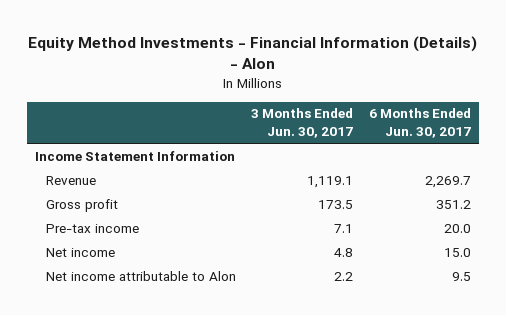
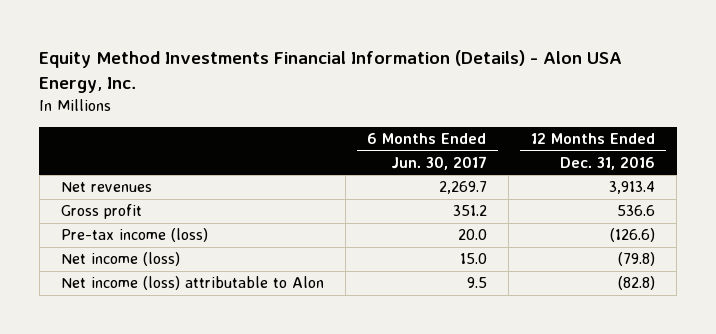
- Equity Method Investments - Financial Information (Details) - Alon
+ Equity Method Investments Financial Information (Details) - Alon USA Energy, Inc.
- | 3 Months Ended Jun. 30, 2017 | 6 Months Ended Jun. 30, 2017
+ | 6 Months Ended Jun. 30, 2017 | 12 Months Ended Dec. 31, 2016
- Income Statement Information
- Revenue | 1,119.1 | 2,269.7
+ Net revenues | 2,269.7 | 3,913.4
- Pre-tax income | 7.1 | 20.0
- Net income | 4.8 | 15.0
- Net income attributable to Alon | 2.2 | 9.5
+ Pre-tax income (loss) | 20.0 | (126.6)
+ Net income (loss) | 15.0 | (79.8)
+ Net income (loss) attributable to Alon | 9.5 | (82.8)

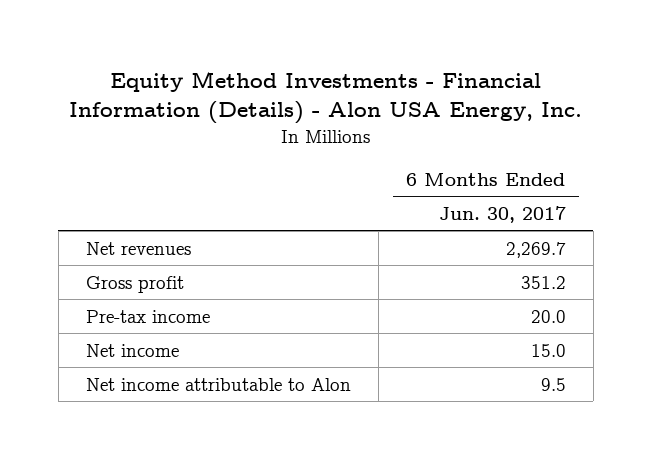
- Equity Method Investments Financial Information (Details) - Alon USA Energy, Inc.
+ Equity Method Investments - Financial Information (Details) - Alon USA Energy, Inc.
- | 6 Months Ended Jun. 30, 2017 | 12 Months Ended Dec. 31, 2016
+ | 6 Months Ended Jun. 30, 2017
- Pre-tax income (loss) | 20.0 | (126.6)
- Net income (loss) | 15.0 | (79.8)
- Net income (loss) attributable to Alon | 9.5 | (82.8)
+ Pre-tax income | 20.0
+ Net income | 15.0
+ Net income attributable to Alon | 9.5

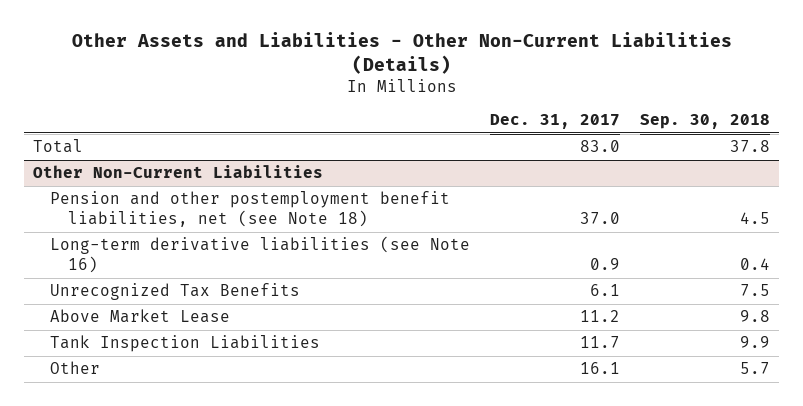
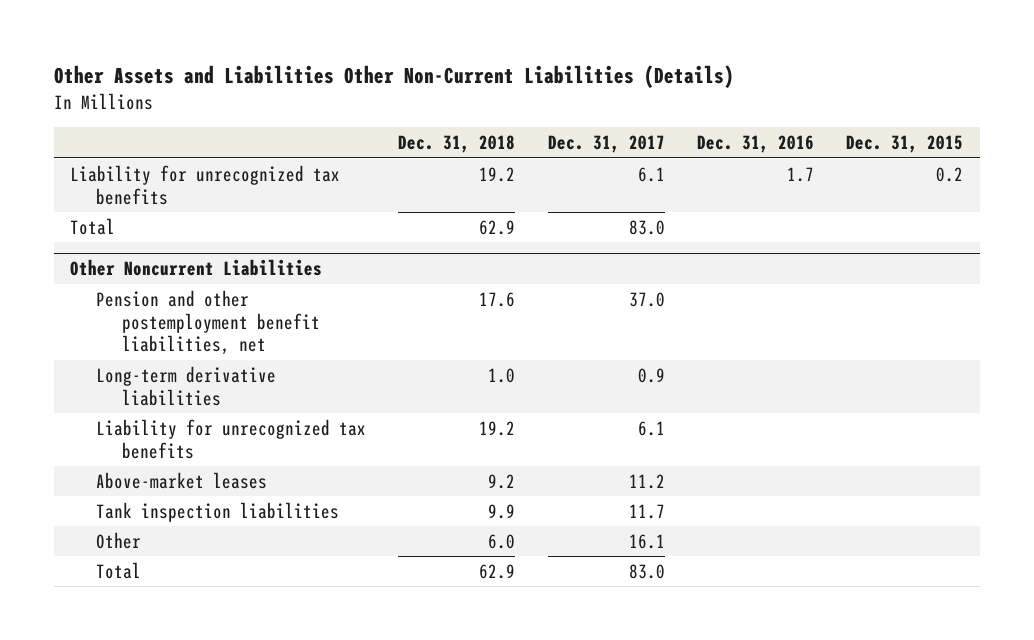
- Other Assets and Liabilities - Other Non-Current Liabilities (Details)
+ Other Assets and Liabilities Other Non-Current Liabilities (Details)
- | Dec. 31, 2017 | Sep. 30, 2018
+ | Dec. 31, 2018 | Dec. 31, 2017 | Dec. 31, 2016 | Dec. 31, 2015
+ Liability for unrecognized tax benefits | 19.2 | 6.1 | 1.7 | 0.2
- Other Non-Current Liabilities
- Pension and other postemployment benefit liabilities, net (see Note 18) | 37.0 | 4.5
- Long-term derivative liabilities (see Note 16) | 0.9 | 0.4
- Unrecognized Tax Benefits | 6.1 | 7.5
- Above Market Lease | 11.2 | 9.8
- Tank Inspection Liabilities | 11.7 | 9.9
+ Other Noncurrent Liabilities
+ Pension and other postemployment benefit liabilities, net | 17.6 | 37.0 | |
+ Long-term derivative liabilities | 1.0 | 0.9 | |
+ Liability for unrecognized tax benefits | 19.2 | 6.1 | |
+ Above-market leases | 9.2 | 11.2 | |
+ Tank inspection liabilities | 9.9 | 11.7 | |
+ Total | 62.9 | 83.0 | |

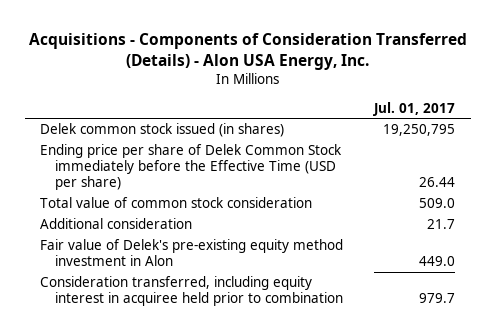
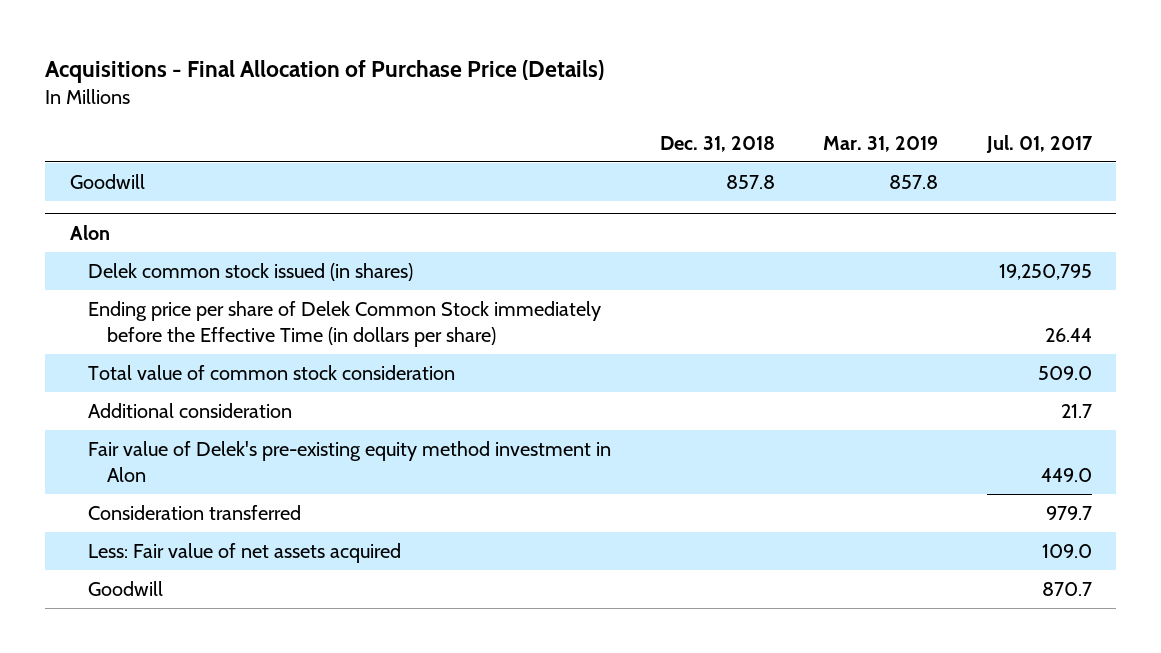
- Acquisitions - Components of Consideration Transferred (Details) - Alon USA Energy, Inc.
+ Acquisitions - Final Allocation of Purchase Price (Details)
- | Jul. 01, 2017
+ | Dec. 31, 2018 | Mar. 31, 2019 | Jul. 01, 2017
+ Goodwill | 857.8 | 857.8 |
+ Alon
- Ending price per share of Delek Common Stock immediately before the Effective Time (USD per share) | 26.44
+ Ending price per share of Delek Common Stock immediately before the Effective Time (in dollars per share) | | | 26.44
- Consideration transferred, including equity interest in acquiree held prior to combination | 979.7
+ Consideration transferred | | | 979.7
+ Less: Fair value of net assets acquired | | | 109.0
+ Goodwill | | | 870.7

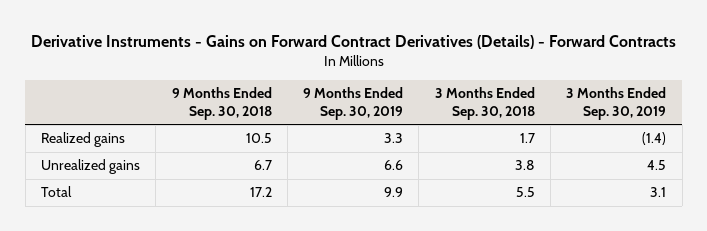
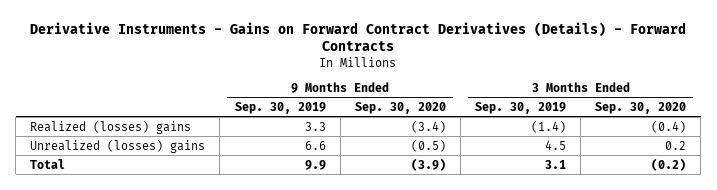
- | 9 Months Ended Sep. 30, 2018 | 9 Months Ended Sep. 30, 2019 | 3 Months Ended Sep. 30, 2018 | 3 Months Ended Sep. 30, 2019
+ | 9 Months Ended Sep. 30, 2019 | 9 Months Ended Sep. 30, 2020 | 3 Months Ended Sep. 30, 2019 | 3 Months Ended Sep. 30, 2020
- Realized gains | 10.5 | 3.3 | 1.7 | (1.4)
- Unrealized gains | 6.7 | 6.6 | 3.8 | 4.5
+ Realized (losses) gains | 3.3 | (3.4) | (1.4) | (0.4)
+ Unrealized (losses) gains | 6.6 | (0.5) | 4.5 | 0.2

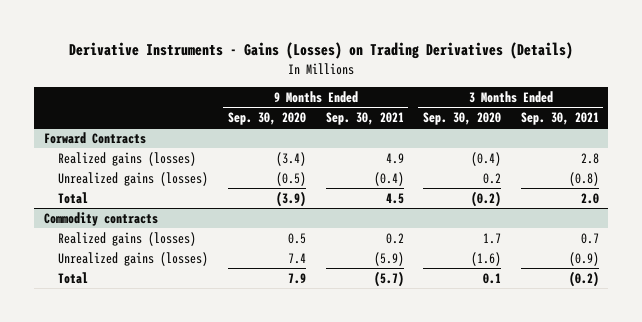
- Derivative Instruments - Gains on Forward Contract Derivatives (Details) - Forward Contracts
+ Derivative Instruments - Gains (Losses) on Trading Derivatives (Details)
- | 9 Months Ended Sep. 30, 2019 | 9 Months Ended Sep. 30, 2020 | 3 Months Ended Sep. 30, 2019 | 3 Months Ended Sep. 30, 2020
+ | 9 Months Ended Sep. 30, 2020 | 9 Months Ended Sep. 30, 2021 | 3 Months Ended Sep. 30, 2020 | 3 Months Ended Sep. 30, 2021
- Realized (losses) gains | 3.3 | (3.4) | (1.4) | (0.4)
- Unrealized (losses) gains | 6.6 | (0.5) | 4.5 | 0.2
+ Forward Contracts
+ Realized gains (losses) | (3.4) | 4.9 | (0.4) | 2.8
+ Unrealized gains (losses) | (0.5) | (0.4) | 0.2 | (0.8)
+ Commodity contracts
+ Realized gains (losses) | 0.5 | 0.2 | 1.7 | 0.7
+ Unrealized gains (losses) | 7.4 | (5.9) | (1.6) | (0.9)
+ Total | 7.9 | (5.7) | 0.1 | (0.2)

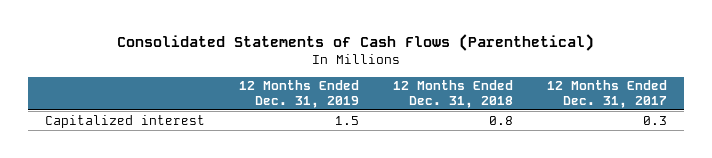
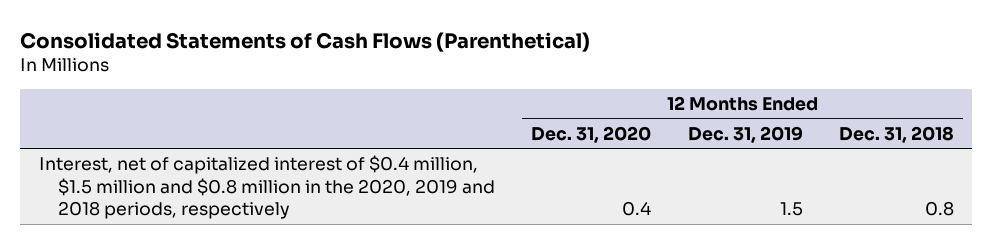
- | 12 Months Ended Dec. 31, 2019 | 12 Months Ended Dec. 31, 2018 | 12 Months Ended Dec. 31, 2017
+ | 12 Months Ended Dec. 31, 2020 | 12 Months Ended Dec. 31, 2019 | 12 Months Ended Dec. 31, 2018
- Capitalized interest | 1.5 | 0.8 | 0.3
+ Interest, net of capitalized interest of $0.4 million, $1.5 million and $0.8 million in the 2020, 2019 and 2018 periods, respectively | 0.4 | 1.5 | 0.8

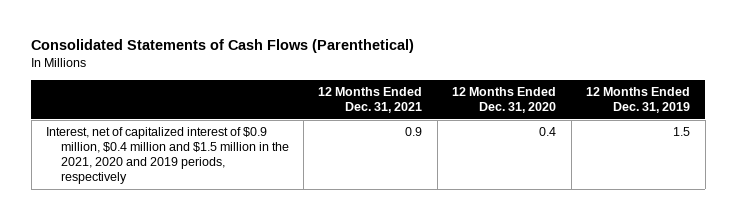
- | 12 Months Ended Dec. 31, 2020 | 12 Months Ended Dec. 31, 2019 | 12 Months Ended Dec. 31, 2018
+ | 12 Months Ended Dec. 31, 2021 | 12 Months Ended Dec. 31, 2020 | 12 Months Ended Dec. 31, 2019
- Interest, net of capitalized interest of $0.4 million, $1.5 million and $0.8 million in the 2020, 2019 and 2018 periods, respectively | 0.4 | 1.5 | 0.8
+ Interest, net of capitalized interest of $0.9 million, $0.4 million and $1.5 million in the 2021, 2020 and 2019 periods, respectively | 0.9 | 0.4 | 1.5

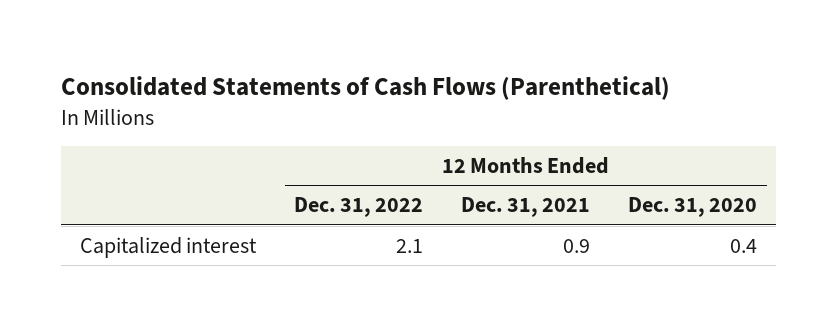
- | 12 Months Ended Dec. 31, 2021 | 12 Months Ended Dec. 31, 2020 | 12 Months Ended Dec. 31, 2019
+ | 12 Months Ended Dec. 31, 2022 | 12 Months Ended Dec. 31, 2021 | 12 Months Ended Dec. 31, 2020
- Interest, net of capitalized interest of $0.9 million, $0.4 million and $1.5 million in the 2021, 2020 and 2019 periods, respectively | 0.9 | 0.4 | 1.5
+ Capitalized interest | 2.1 | 0.9 | 0.4

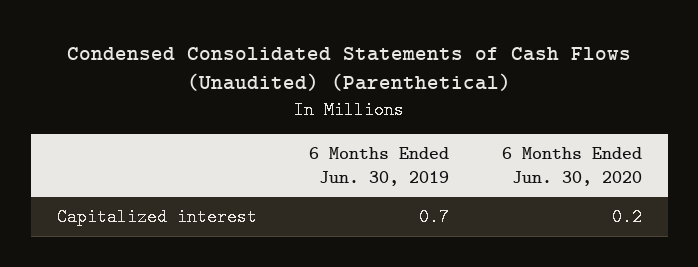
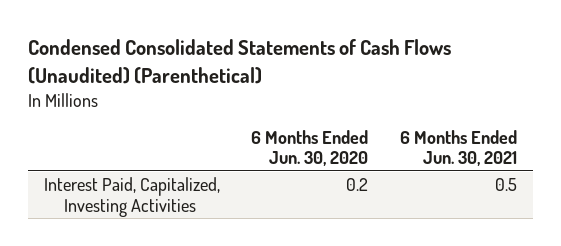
- | 6 Months Ended Jun. 30, 2019 | 6 Months Ended Jun. 30, 2020
+ | 6 Months Ended Jun. 30, 2020 | 6 Months Ended Jun. 30, 2021
- Capitalized interest | 0.7 | 0.2
+ Interest Paid, Capitalized, Investing Activities | 0.2 | 0.5

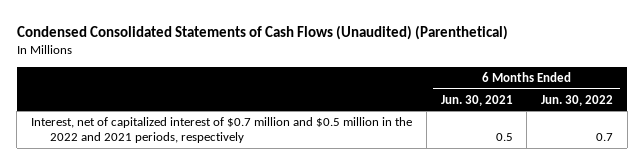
- | 6 Months Ended Jun. 30, 2020 | 6 Months Ended Jun. 30, 2021
+ | 6 Months Ended Jun. 30, 2021 | 6 Months Ended Jun. 30, 2022
- Interest Paid, Capitalized, Investing Activities | 0.2 | 0.5
+ Interest, net of capitalized interest of $0.7 million and $0.5 million in the 2022 and 2021 periods, respectively | 0.5 | 0.7

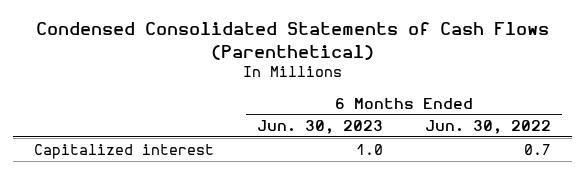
- Condensed Consolidated Statements of Cash Flows (Unaudited) (Parenthetical)
+ Condensed Consolidated Statements of Cash Flows (Parenthetical)
- | 6 Months Ended Jun. 30, 2021 | 6 Months Ended Jun. 30, 2022
+ | 6 Months Ended Jun. 30, 2023 | 6 Months Ended Jun. 30, 2022
- Interest, net of capitalized interest of $0.7 million and $0.5 million in the 2022 and 2021 periods, respectively | 0.5 | 0.7
+ Capitalized interest | 1.0 | 0.7

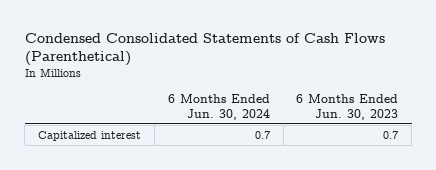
- | 6 Months Ended Jun. 30, 2023 | 6 Months Ended Jun. 30, 2022
+ | 6 Months Ended Jun. 30, 2024 | 6 Months Ended Jun. 30, 2023
- Capitalized interest | 1.0 | 0.7
+ Capitalized interest | 0.7 | 0.7

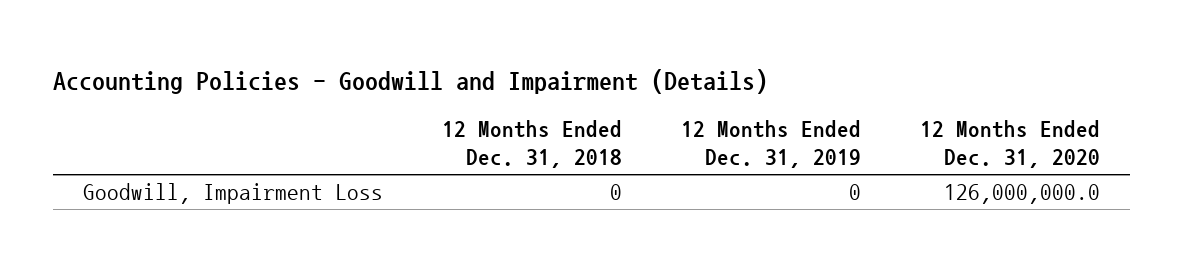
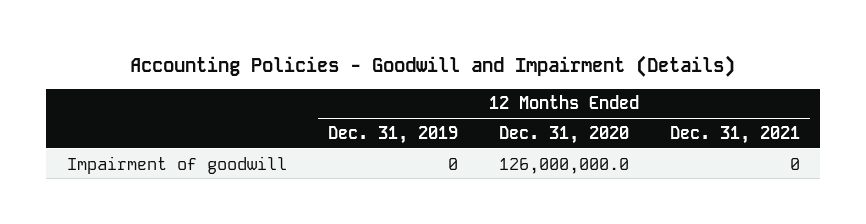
- | 12 Months Ended Dec. 31, 2018 | 12 Months Ended Dec. 31, 2019 | 12 Months Ended Dec. 31, 2020
+ | 12 Months Ended Dec. 31, 2019 | 12 Months Ended Dec. 31, 2020 | 12 Months Ended Dec. 31, 2021
- Goodwill, Impairment Loss | 0 | 0 | 126,000,000.0
+ Impairment of goodwill | 0 | 126,000,000.0 | 0

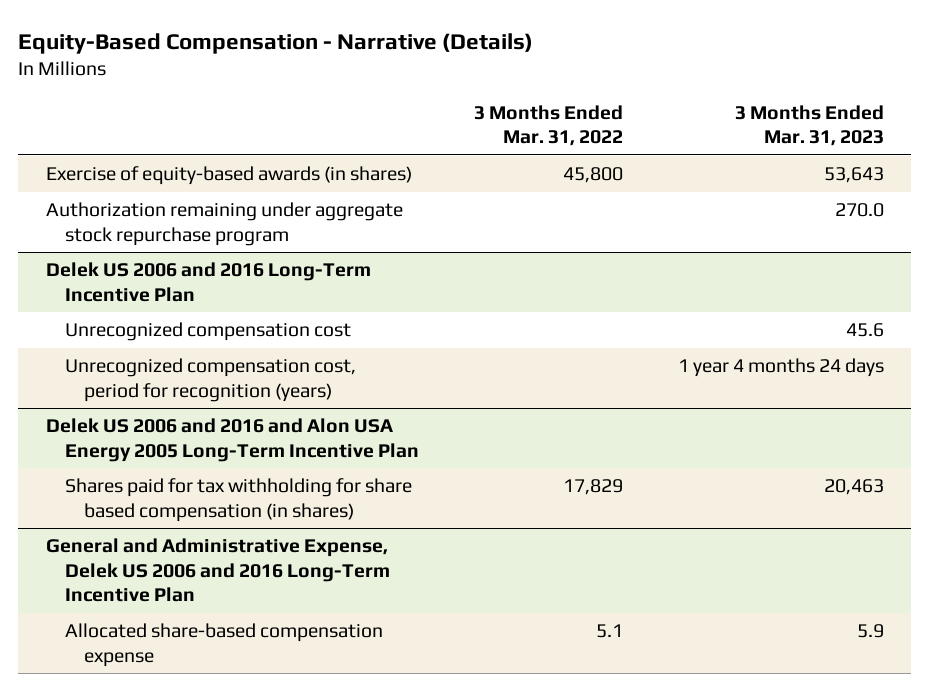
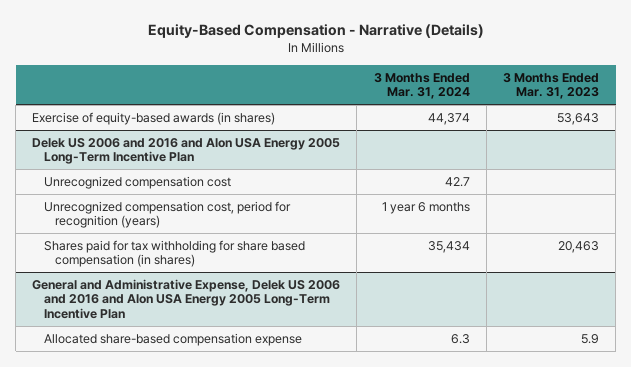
- | 3 Months Ended Mar. 31, 2022 | 3 Months Ended Mar. 31, 2023
+ | 3 Months Ended Mar. 31, 2024 | 3 Months Ended Mar. 31, 2023
- Authorization remaining under aggregate stock repurchase program | | 270.0
- Delek US 2006 and 2016 Long-Term Incentive Plan
- Unrecognized compensation cost | | 45.6
- Unrecognized compensation cost, period for recognition (years) | | 1 year 4 months 24 days
@ Delek US 2006 and 2016 and Alon USA Energy 2005 Long-Term Incentive Plan
+ Unrecognized compensation cost | 42.7 |
+ Unrecognized compensation cost, period for recognition (years) | 1 year 6 months |
- General and Administrative Expense, Delek US 2006 and 2016 Long-Term Incentive Plan
+ General and Administrative Expense, Delek US 2006 and 2016 and Alon USA Energy 2005 Long-Term Incentive Plan

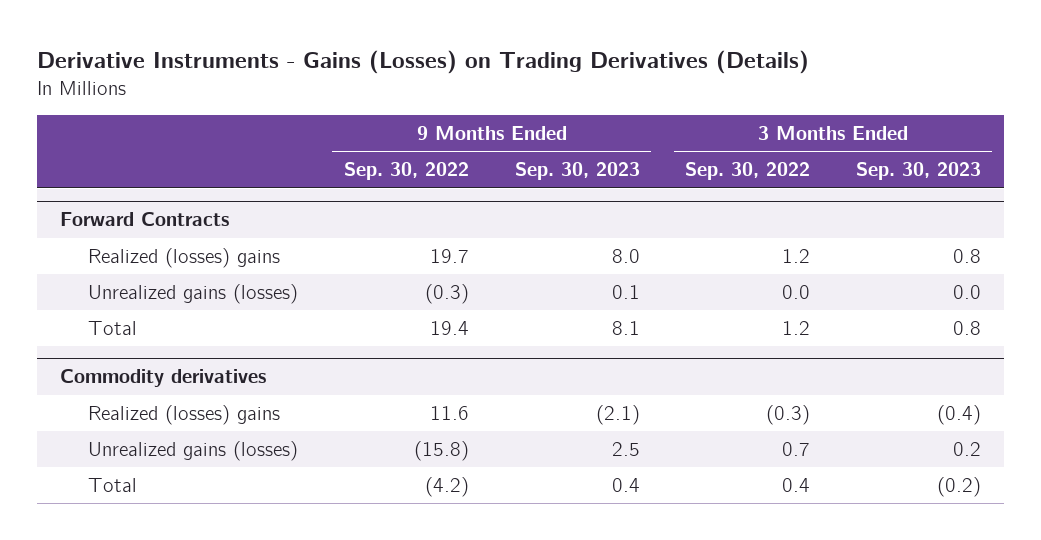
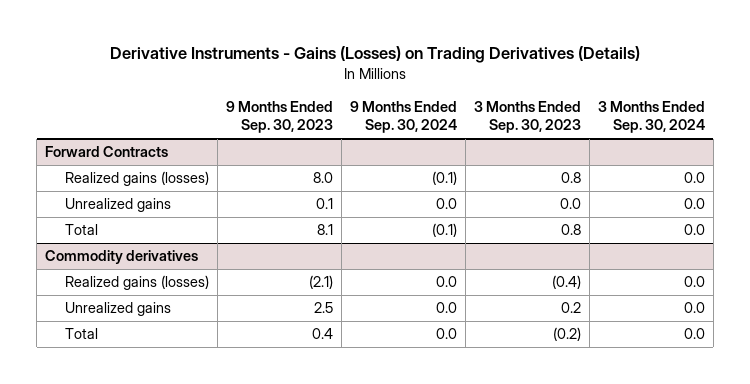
- | 9 Months Ended Sep. 30, 2022 | 9 Months Ended Sep. 30, 2023 | 3 Months Ended Sep. 30, 2022 | 3 Months Ended Sep. 30, 2023
+ | 9 Months Ended Sep. 30, 2023 | 9 Months Ended Sep. 30, 2024 | 3 Months Ended Sep. 30, 2023 | 3 Months Ended Sep. 30, 2024
@ Forward Contracts
- Realized (losses) gains | 19.7 | 8.0 | 1.2 | 0.8
- Unrealized gains (losses) | (0.3) | 0.1 | 0.0 | 0.0
+ Realized gains (losses) | 8.0 | (0.1) | 0.8 | 0.0
+ Unrealized gains | 0.1 | 0.0 | 0.0 | 0.0
@ Commodity derivatives
- Realized (losses) gains | 11.6 | (2.1) | (0.3) | (0.4)
- Unrealized gains (losses) | (15.8) | 2.5 | 0.7 | 0.2
+ Realized gains (losses) | (2.1) | 0.0 | (0.4) | 0.0
+ Unrealized gains | 2.5 | 0.0 | 0.2 | 0.0

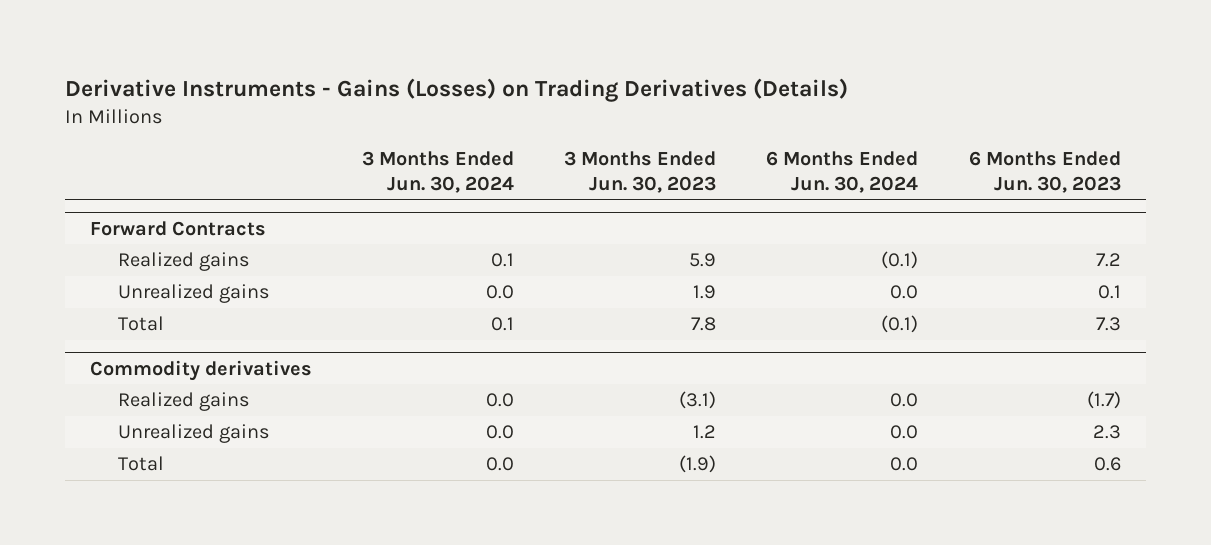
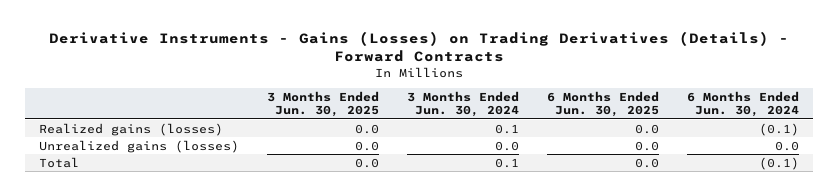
- Derivative Instruments - Gains (Losses) on Trading Derivatives (Details)
+ Derivative Instruments - Gains (Losses) on Trading Derivatives (Details) - Forward Contracts
- | 3 Months Ended Jun. 30, 2024 | 3 Months Ended Jun. 30, 2023 | 6 Months Ended Jun. 30, 2024 | 6 Months Ended Jun. 30, 2023
+ | 3 Months Ended Jun. 30, 2025 | 3 Months Ended Jun. 30, 2024 | 6 Months Ended Jun. 30, 2025 | 6 Months Ended Jun. 30, 2024
- Forward Contracts
- Realized gains | 0.1 | 5.9 | (0.1) | 7.2
- Unrealized gains | 0.0 | 1.9 | 0.0 | 0.1
+ Realized gains (losses) | 0.0 | 0.1 | 0.0 | (0.1)
+ Unrealized gains (losses) | 0.0 | 0.0 | 0.0 | 0.0
- Commodity derivatives
- Realized gains | 0.0 | (3.1) | 0.0 | (1.7)
- Unrealized gains | 0.0 | 1.2 | 0.0 | 2.3
- Total | 0.0 | (1.9) | 0.0 | 0.6

